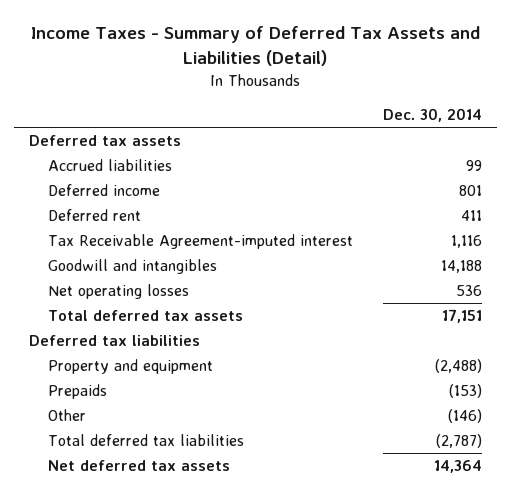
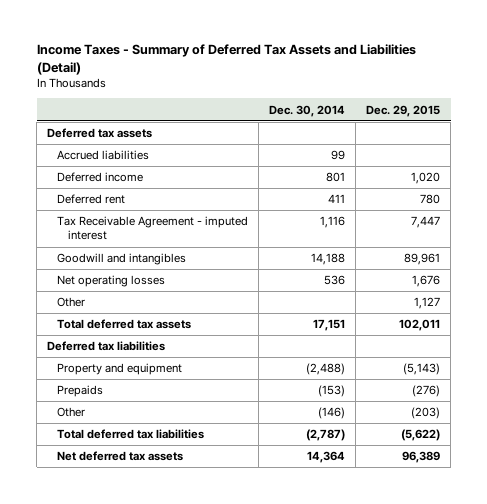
- | Dec. 30, 2014
+ | Dec. 30, 2014 | Dec. 29, 2015
- Tax Receivable Agreement-imputed interest | 1,116
+ Tax Receivable Agreement - imputed interest | 1,116 | 7,447
+ Other | | 1,127

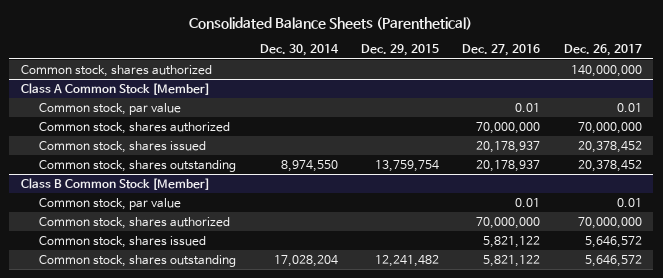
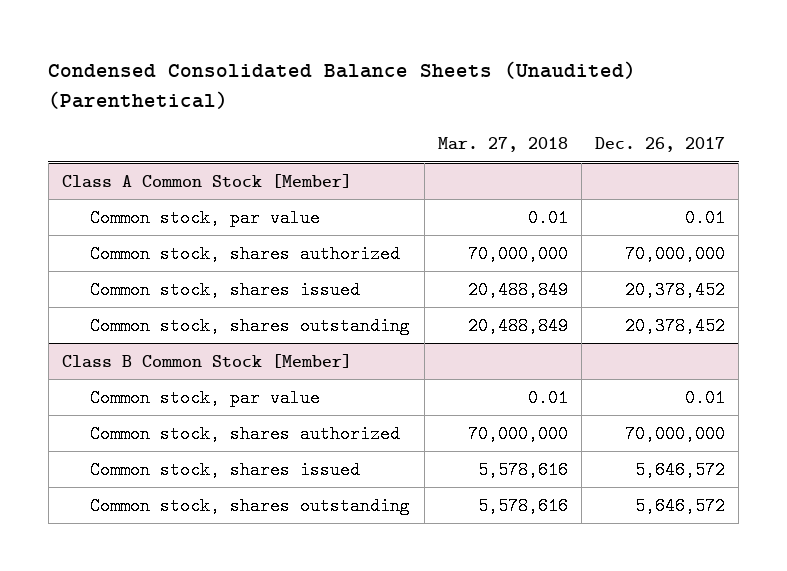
- Consolidated Balance Sheets (Parenthetical)
+ Condensed Consolidated Balance Sheets (Unaudited) (Parenthetical)
- | Dec. 30, 2014 | Dec. 29, 2015 | Dec. 27, 2016 | Dec. 26, 2017
+ | Mar. 27, 2018 | Dec. 26, 2017
- Common stock, shares authorized | | | | 140,000,000

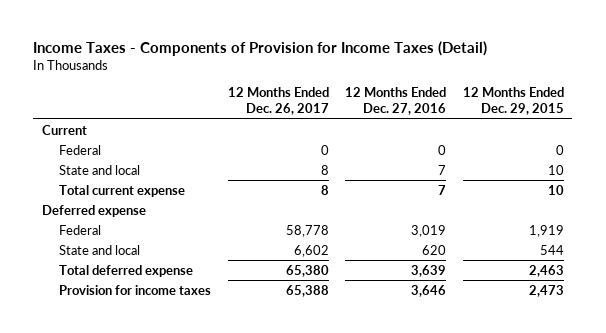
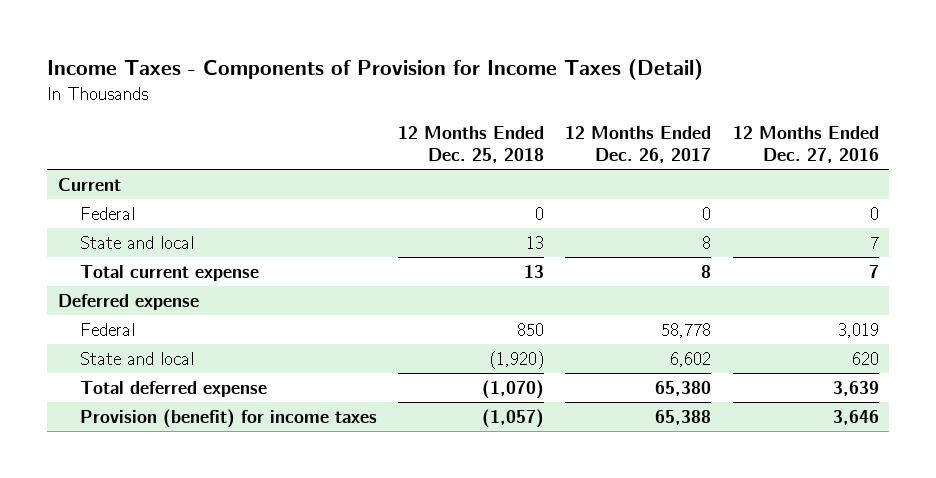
- | 12 Months Ended Dec. 26, 2017 | 12 Months Ended Dec. 27, 2016 | 12 Months Ended Dec. 29, 2015
+ | 12 Months Ended Dec. 25, 2018 | 12 Months Ended Dec. 26, 2017 | 12 Months Ended Dec. 27, 2016
- Provision for income taxes | 65,388 | 3,646 | 2,473
+ Provision (benefit) for income taxes | (1,057) | 65,388 | 3,646

